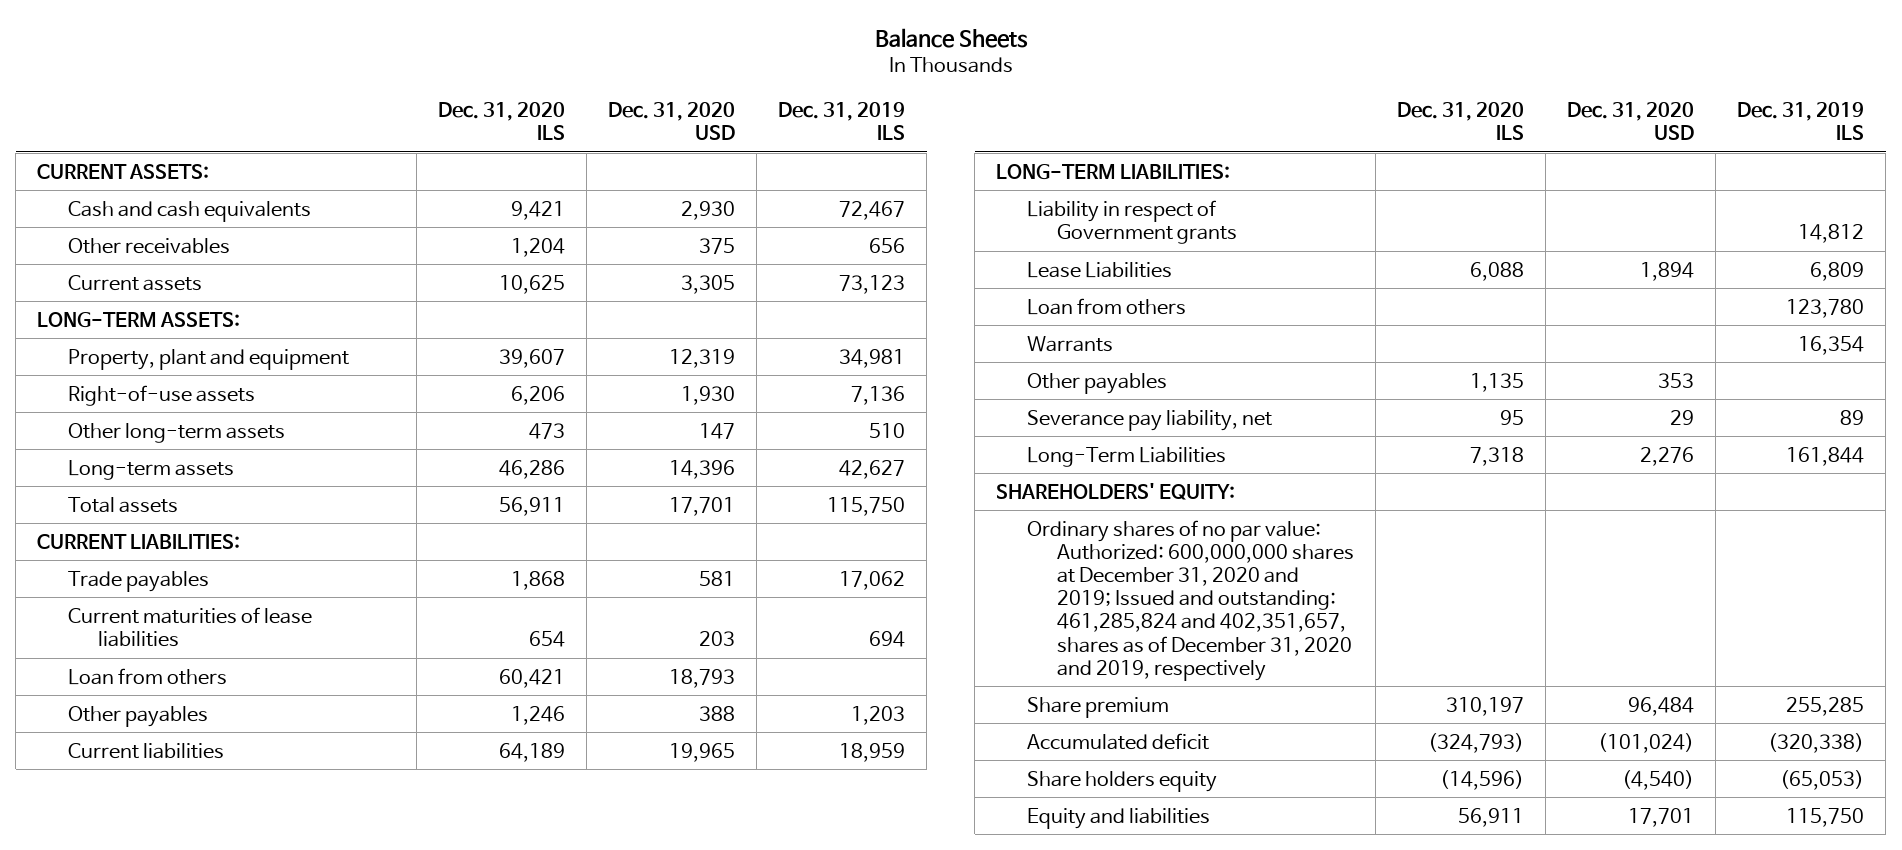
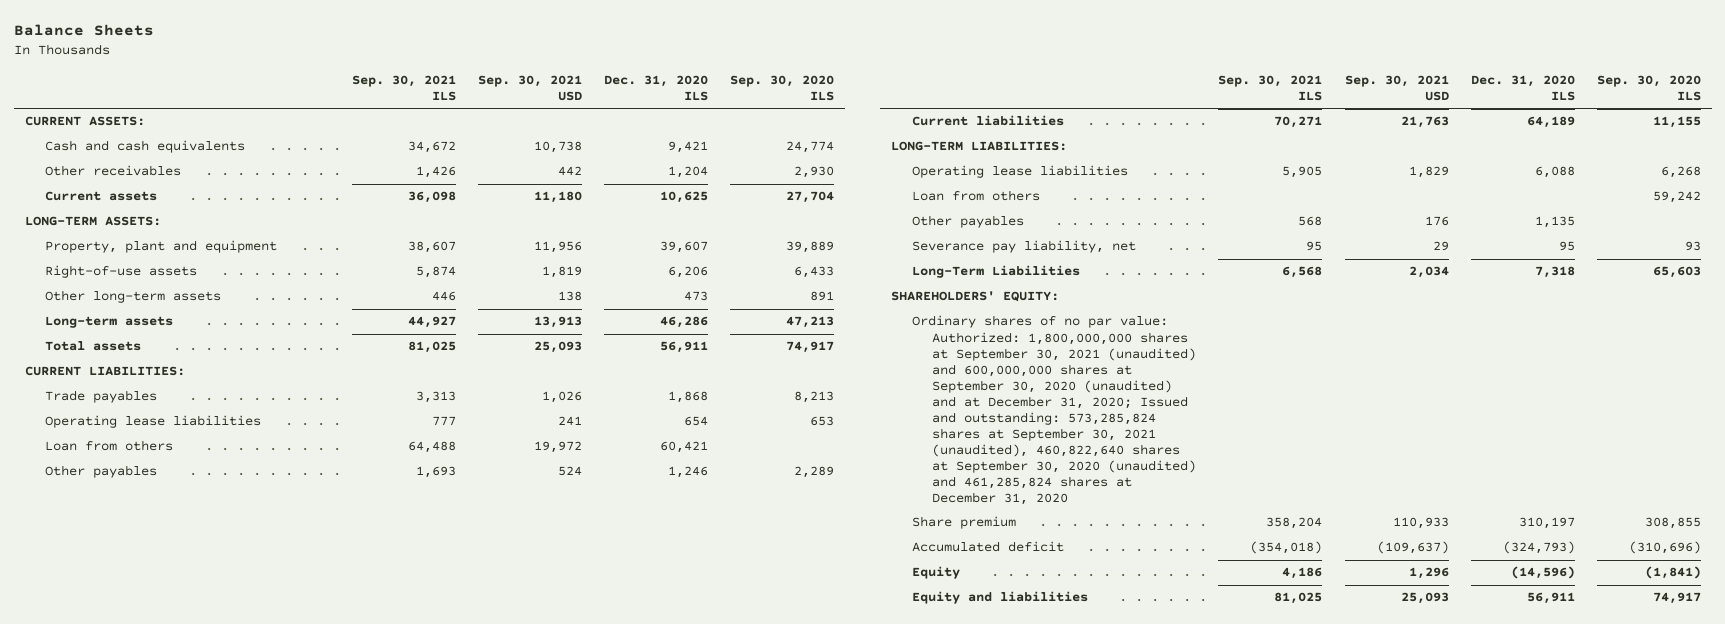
- | Dec. 31, 2020 ILS | Dec. 31, 2020 USD | Dec. 31, 2019 ILS
+ | Sep. 30, 2021 ILS | Sep. 30, 2021 USD | Dec. 31, 2020 ILS | Sep. 30, 2020 ILS
- Current maturities of lease liabilities | 654 | 203 | 694
+ Operating lease liabilities | 777 | 241 | 654 | 653
- Liability in respect of Government grants | | | 14,812
- Lease Liabilities | 6,088 | 1,894 | 6,809
+ Operating lease liabilities | 5,905 | 1,829 | 6,088 | 6,268
- Warrants | | | 16,354
- Ordinary shares of no par value: Authorized: 600,000,000 shares at December 31, 2020 and 2019; Issued and outstanding: 461,285,824 and 402,351,657, shares as of December 31, 2020 and 2019, respectively
+ Ordinary shares of no par value: Authorized: 1,800,000,000 shares at September 30, 2021 (unaudited) and 600,000,000 shares at September 30, 2020 (unaudited) and at December 31, 2020; Issued and outstanding: 573,285,824 shares at September 30, 2021 (unaudited), 460,822,640 shares at September 30, 2020 (unaudited) and 461,285,824 shares at December 31, 2020
- Share holders equity | (14,596) | (4,540) | (65,053)
+ Equity | 4,186 | 1,296 | (14,596) | (1,841)

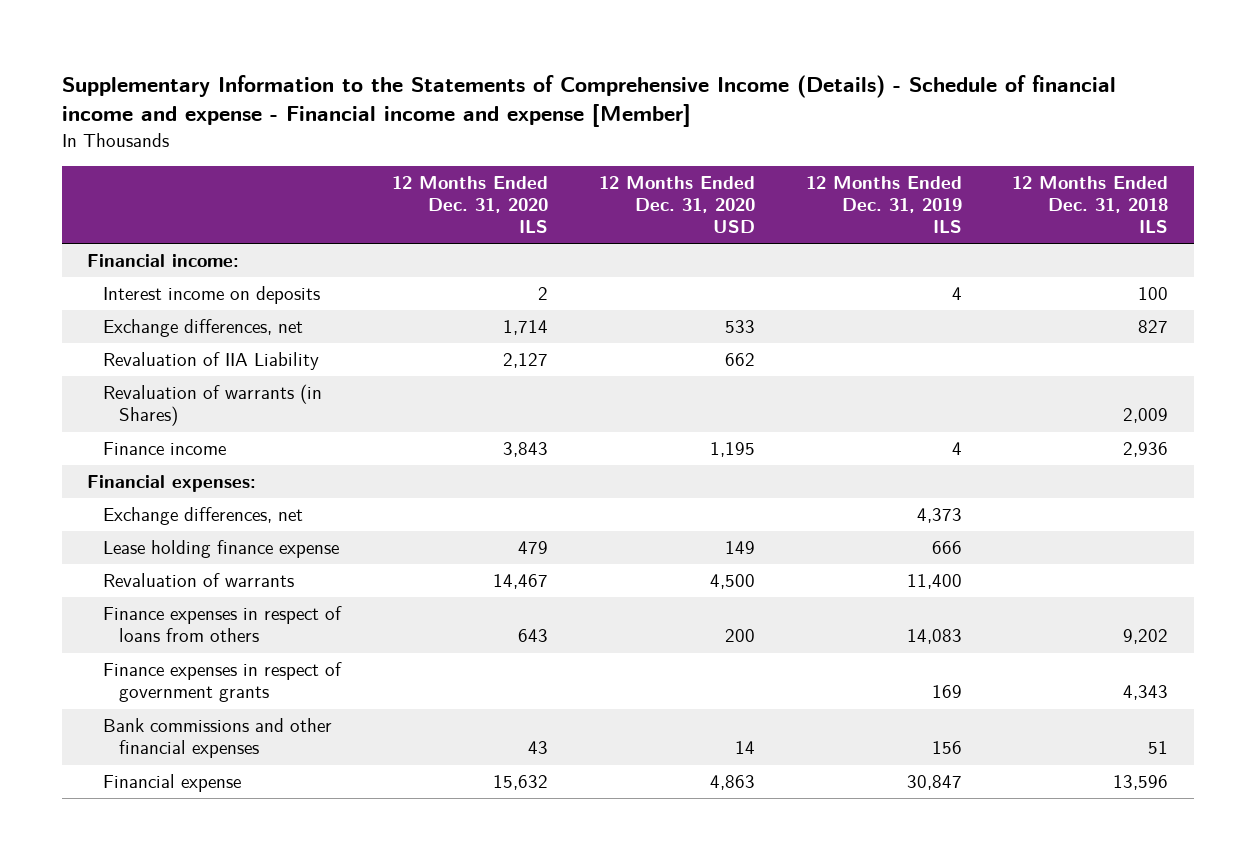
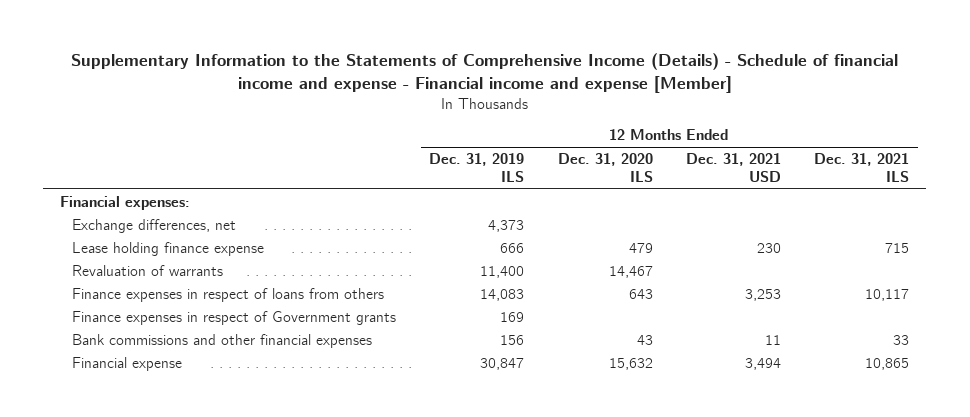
- | 12 Months Ended Dec. 31, 2020 ILS | 12 Months Ended Dec. 31, 2020 USD | 12 Months Ended Dec. 31, 2019 ILS | 12 Months Ended Dec. 31, 2018 ILS
+ | 12 Months Ended Dec. 31, 2019 ILS | 12 Months Ended Dec. 31, 2020 ILS | 12 Months Ended Dec. 31, 2021 USD | 12 Months Ended Dec. 31, 2021 ILS
- Financial income:
- Interest income on deposits | 2 | | 4 | 100
- Exchange differences, net | 1,714 | 533 | | 827
- Revaluation of IIA Liability | 2,127 | 662 | |
- Revaluation of warrants (in Shares) | | | | 2,009
- Finance income | 3,843 | 1,195 | 4 | 2,936
- Finance expenses in respect of government grants | | | 169 | 4,343
+ Finance expenses in respect of Government grants | 169 | | |

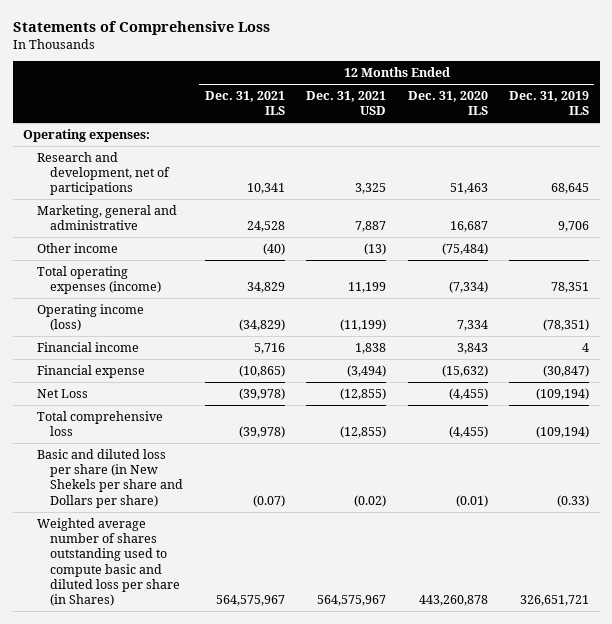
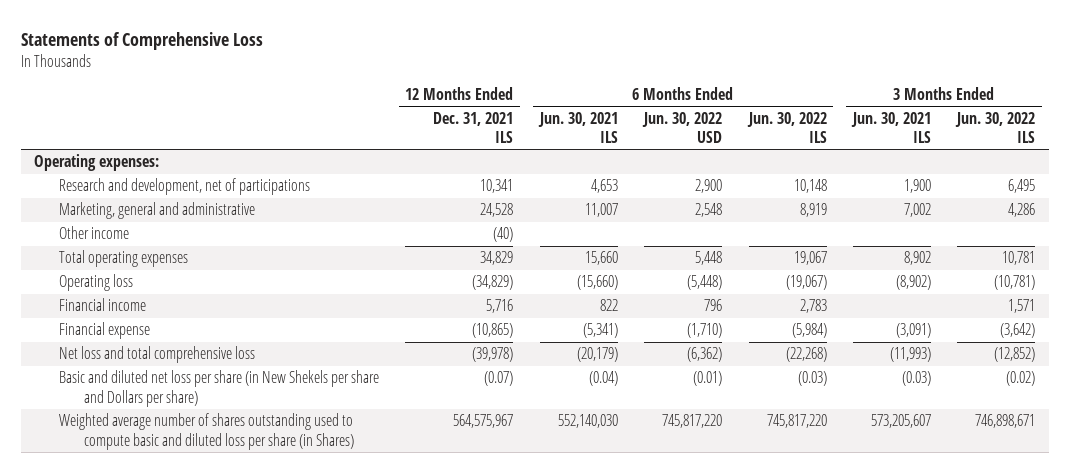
- | 12 Months Ended Dec. 31, 2021 ILS | 12 Months Ended Dec. 31, 2021 USD | 12 Months Ended Dec. 31, 2020 ILS | 12 Months Ended Dec. 31, 2019 ILS
+ | 12 Months Ended Dec. 31, 2021 ILS | 6 Months Ended Jun. 30, 2021 ILS | 6 Months Ended Jun. 30, 2022 USD | 6 Months Ended Jun. 30, 2022 ILS | 3 Months Ended Jun. 30, 2021 ILS | 3 Months Ended Jun. 30, 2022 ILS
- Total operating expenses (income) | 34,829 | 11,199 | (7,334) | 78,351
- Operating income (loss) | (34,829) | (11,199) | 7,334 | (78,351)
+ Total operating expenses | 34,829 | 15,660 | 5,448 | 19,067 | 8,902 | 10,781
+ Operating loss | (34,829) | (15,660) | (5,448) | (19,067) | (8,902) | (10,781)
- Net Loss | (39,978) | (12,855) | (4,455) | (109,194)
- Total comprehensive loss | (39,978) | (12,855) | (4,455) | (109,194)
- Basic and diluted loss per share (in New Shekels per share and Dollars per share) | (0.07) | (0.02) | (0.01) | (0.33)
+ Net loss and total comprehensive loss | (39,978) | (20,179) | (6,362) | (22,268) | (11,993) | (12,852)
+ Basic and diluted net loss per share (in New Shekels per share and Dollars per share) | (0.07) | (0.04) | (0.01) | (0.03) | (0.03) | (0.02)

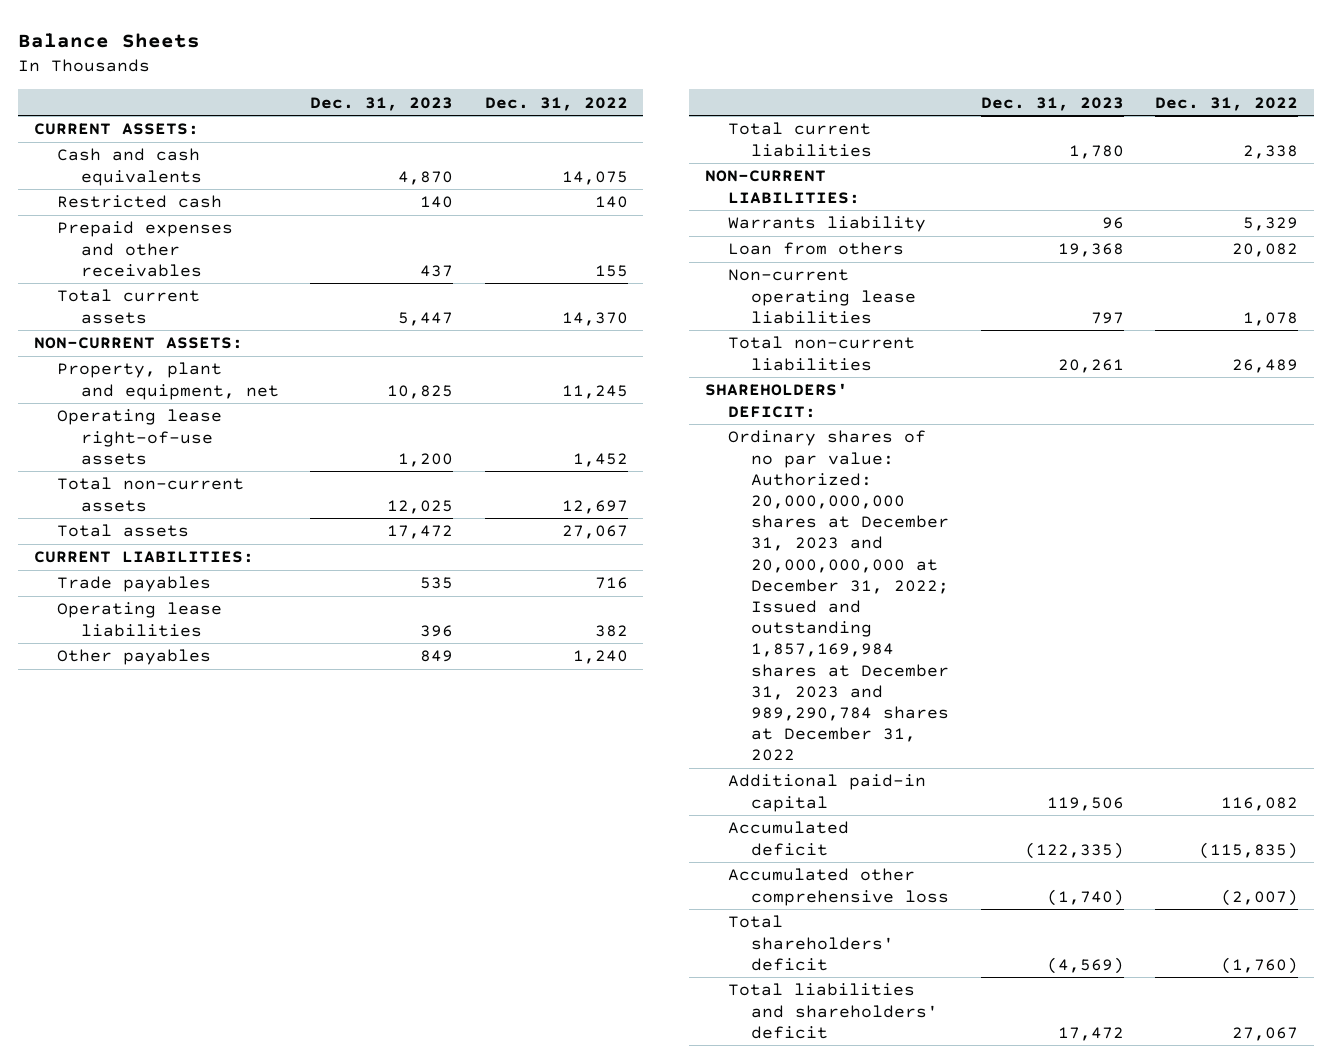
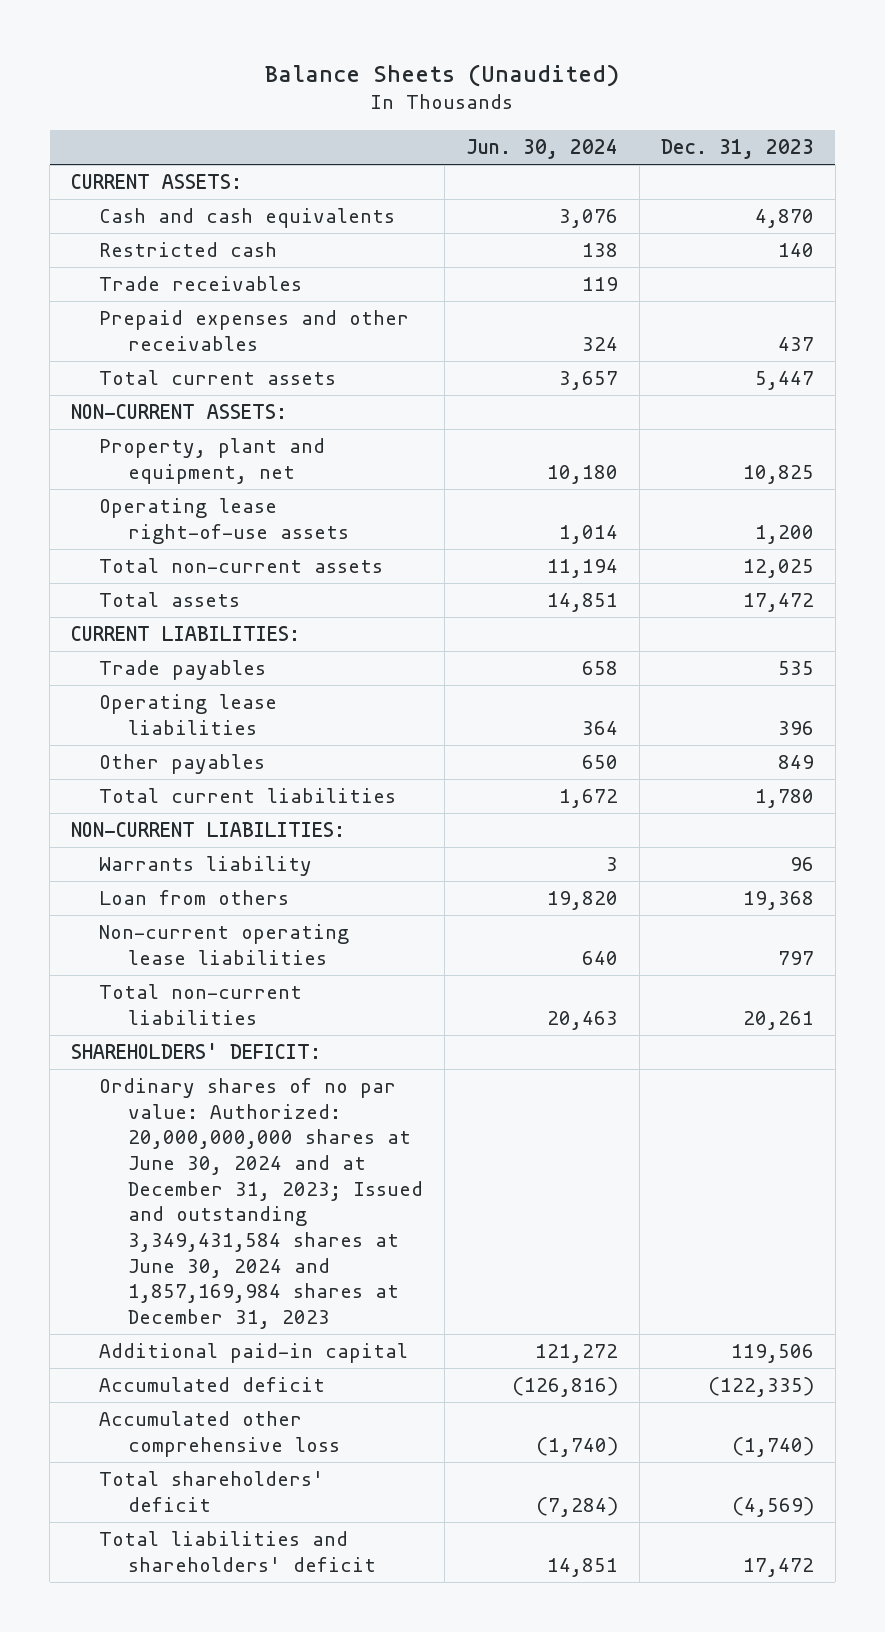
- Balance Sheets
+ Balance Sheets (Unaudited)
- | Dec. 31, 2023 | Dec. 31, 2022
+ | Jun. 30, 2024 | Dec. 31, 2023
+ Trade receivables | 119 |
- Ordinary shares of no par value: Authorized: 20,000,000,000 shares at December 31, 2023 and 20,000,000,000 at December 31, 2022; Issued and outstanding 1,857,169,984 shares at December 31, 2023 and 989,290,784 shares at December 31, 2022
+ Ordinary shares of no par value: Authorized: 20,000,000,000 shares at June 30, 2024 and at December 31, 2023; Issued and outstanding 3,349,431,584 shares at June 30, 2024 and 1,857,169,984 shares at December 31, 2023

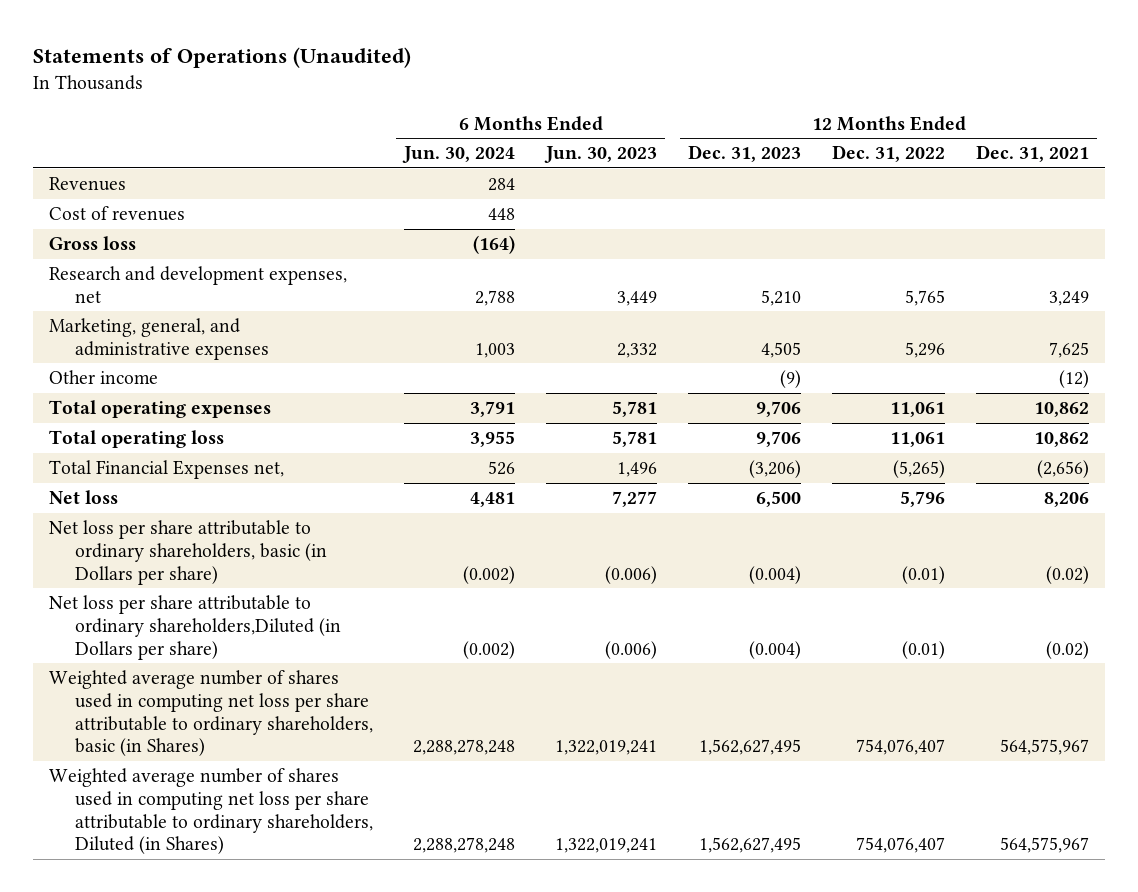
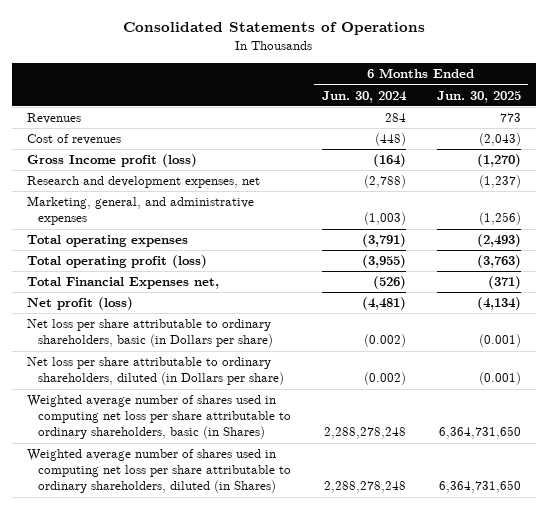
- Statements of Operations (Unaudited)
+ Consolidated Statements of Operations
- | 6 Months Ended Jun. 30, 2024 | 6 Months Ended Jun. 30, 2023 | 12 Months Ended Dec. 31, 2023 | 12 Months Ended Dec. 31, 2022 | 12 Months Ended Dec. 31, 2021
+ | 6 Months Ended Jun. 30, 2024 | 6 Months Ended Jun. 30, 2025
- Cost of revenues | 448 | | | |
- Gross loss | (164) | | | |
- Research and development expenses, net | 2,788 | 3,449 | 5,210 | 5,765 | 3,249
- Marketing, general, and administrative expenses | 1,003 | 2,332 | 4,505 | 5,296 | 7,625
- Other income | | | (9) | | (12)
- Total operating expenses | 3,791 | 5,781 | 9,706 | 11,061 | 10,862
- Total operating loss | 3,955 | 5,781 | 9,706 | 11,061 | 10,862
- Total Financial Expenses net, | 526 | 1,496 | (3,206) | (5,265) | (2,656)
- Net loss | 4,481 | 7,277 | 6,500 | 5,796 | 8,206
+ Cost of revenues | (448) | (2,043)
+ Gross Income profit (loss) | (164) | (1,270)
+ Research and development expenses, net | (2,788) | (1,237)
+ Marketing, general, and administrative expenses | (1,003) | (1,256)
+ Total operating expenses | (3,791) | (2,493)
+ Total operating profit (loss) | (3,955) | (3,763)
+ Total Financial Expenses net, | (526) | (371)
+ Net profit (loss) | (4,481) | (4,134)
- Net loss per share attributable to ordinary shareholders,Diluted (in Dollars per share) | (0.002) | (0.006) | (0.004) | (0.01) | (0.02)
+ Net loss per share attributable to ordinary shareholders, diluted (in Dollars per share) | (0.002) | (0.001)
- Weighted average number of shares used in computing net loss per share attributable to ordinary shareholders, Diluted (in Shares) | 2,288,278,248 | 1,322,019,241 | 1,562,627,495 | 754,076,407 | 564,575,967
+ Weighted average number of shares used in computing net loss per share attributable to ordinary shareholders, diluted (in Shares) | 2,288,278,248 | 6,364,731,650

